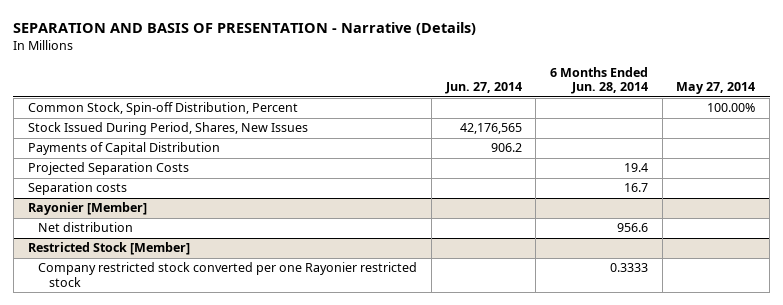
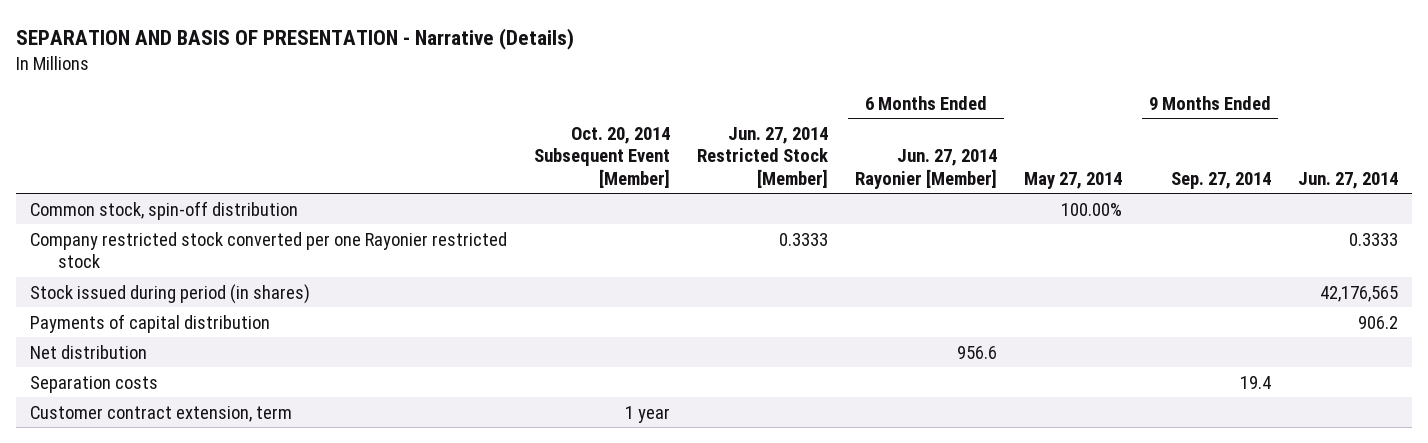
- | Jun. 27, 2014 | 6 Months Ended Jun. 28, 2014 | May 27, 2014
+ | Oct. 20, 2014 Subsequent Event [Member] | Jun. 27, 2014 Restricted Stock [Member] | 6 Months Ended Jun. 27, 2014 Rayonier [Member] | May 27, 2014 | 9 Months Ended Sep. 27, 2014 | Jun. 27, 2014
- Common Stock, Spin-off Distribution, Percent | | | 100.00%
- Stock Issued During Period, Shares, New Issues | 42,176,565 | |
- Payments of Capital Distribution | 906.2 | |
- Projected Separation Costs | | 19.4 |
+ Common stock, spin-off distribution | | | | 100.00% | |
+ Company restricted stock converted per one Rayonier restricted stock | | 0.3333 | | | | 0.3333
+ Stock issued during period (in shares) | | | | | | 42,176,565
+ Payments of capital distribution | | | | | | 906.2
+ Net distribution | | | 956.6 | | |
- Rayonier [Member]
- Net distribution | | 956.6 |
- Restricted Stock [Member]
- Company restricted stock converted per one Rayonier restricted stock | | 0.3333 |
+ Customer contract extension, term | 1 year | | | | |

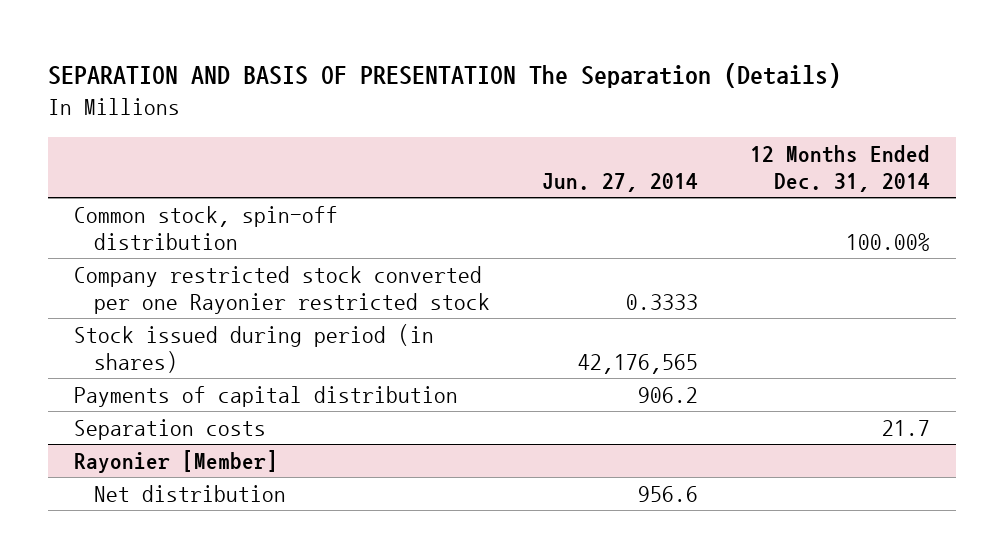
- SEPARATION AND BASIS OF PRESENTATION - Narrative (Details)
+ SEPARATION AND BASIS OF PRESENTATION The Separation (Details)
- | Oct. 20, 2014 Subsequent Event [Member] | Jun. 27, 2014 Restricted Stock [Member] | 6 Months Ended Jun. 27, 2014 Rayonier [Member] | May 27, 2014 | 9 Months Ended Sep. 27, 2014 | Jun. 27, 2014
+ | Jun. 27, 2014 | 12 Months Ended Dec. 31, 2014
- Net distribution | | | 956.6 | | |
- Customer contract extension, term | 1 year | | | | |
+ Rayonier [Member]
+ Net distribution | 956.6 |

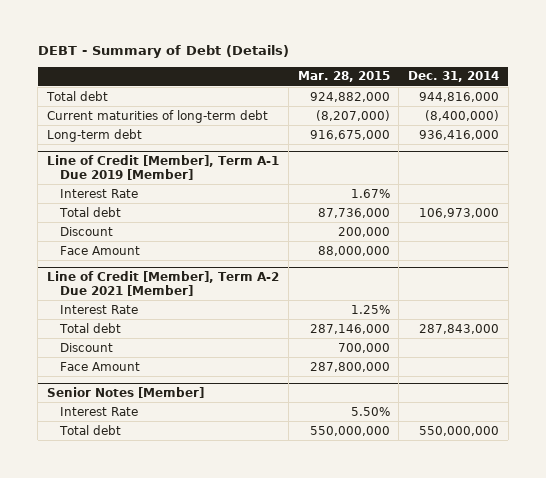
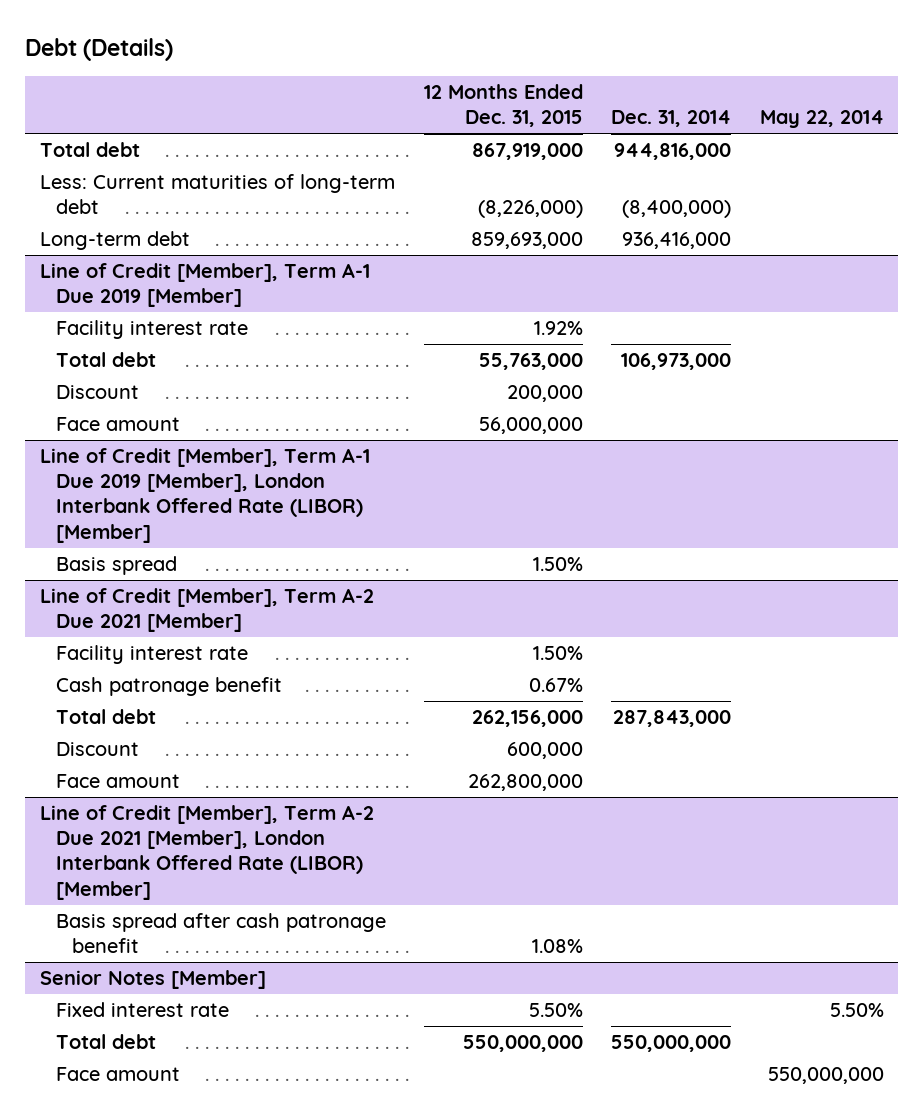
- DEBT - Summary of Debt (Details)
+ Debt (Details)
- | Mar. 28, 2015 | Dec. 31, 2014
+ | 12 Months Ended Dec. 31, 2015 | Dec. 31, 2014 | May 22, 2014
- Current maturities of long-term debt | (8,207,000) | (8,400,000)
+ Less: Current maturities of long-term debt | (8,226,000) | (8,400,000) |
@ Line of Credit [Member], Term A-1 Due 2019 [Member]
- Interest Rate | 1.67% |
+ Facility interest rate | 1.92% | |
- Face Amount | 88,000,000 |
+ Face amount | 56,000,000 | |
+ Line of Credit [Member], Term A-1 Due 2019 [Member], London Interbank Offered Rate (LIBOR) [Member]
+ Basis spread | 1.50% | |
@ Line of Credit [Member], Term A-2 Due 2021 [Member]
- Interest Rate | 1.25% |
+ Facility interest rate | 1.50% | |
+ Cash patronage benefit | 0.67% | |
- Face Amount | 287,800,000 |
+ Face amount | 262,800,000 | |
+ Line of Credit [Member], Term A-2 Due 2021 [Member], London Interbank Offered Rate (LIBOR) [Member]
+ Basis spread after cash patronage benefit | 1.08% | |
@ Senior Notes [Member]
- Interest Rate | 5.50% |
+ Fixed interest rate | 5.50% | | 5.50%
+ Face amount | | | 550,000,000

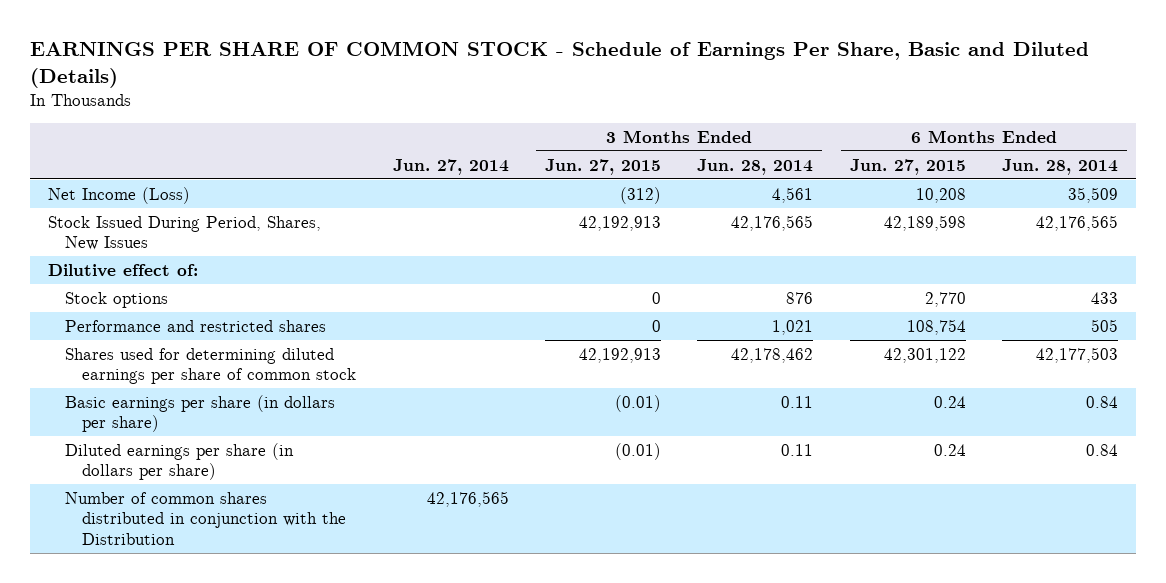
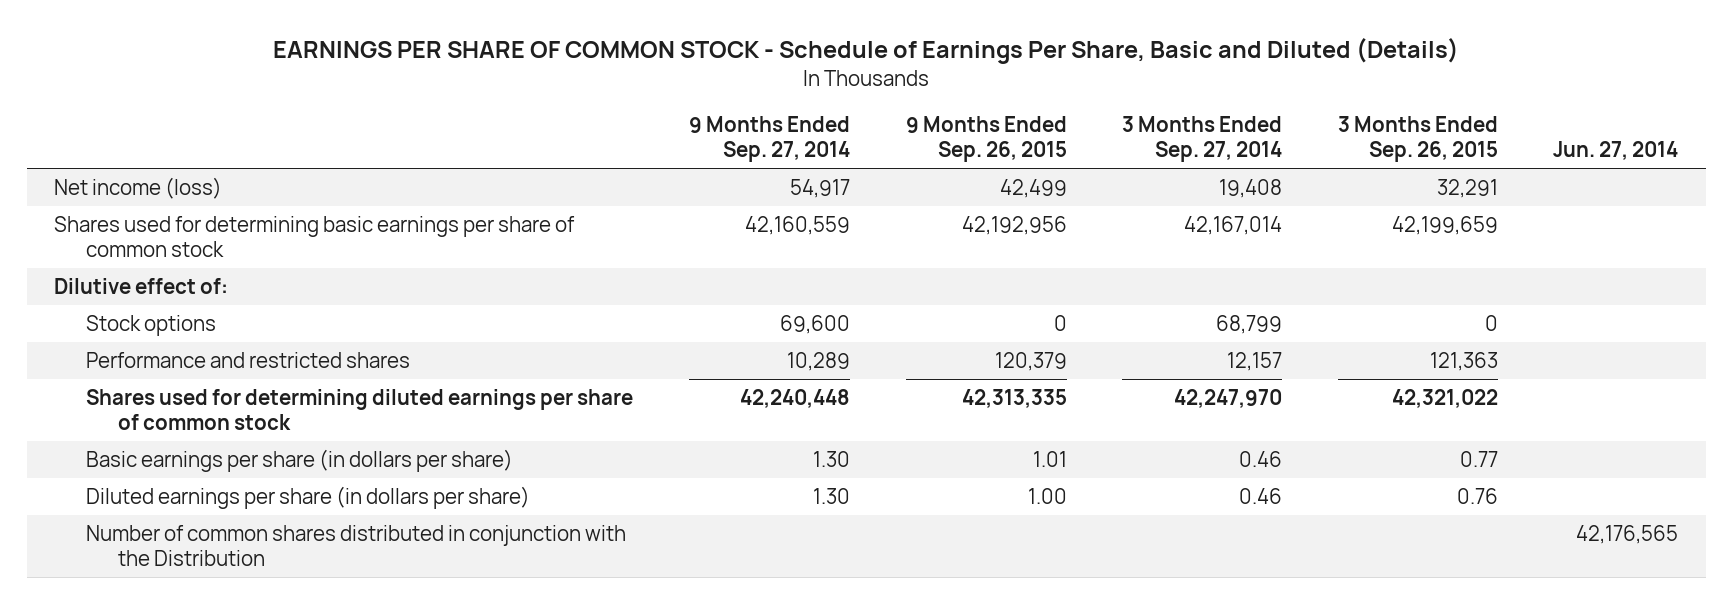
- | Jun. 27, 2014 | 3 Months Ended Jun. 27, 2015 | 3 Months Ended Jun. 28, 2014 | 6 Months Ended Jun. 27, 2015 | 6 Months Ended Jun. 28, 2014
+ | 9 Months Ended Sep. 27, 2014 | 9 Months Ended Sep. 26, 2015 | 3 Months Ended Sep. 27, 2014 | 3 Months Ended Sep. 26, 2015 | Jun. 27, 2014
- Net Income (Loss) | | (312) | 4,561 | 10,208 | 35,509
- Stock Issued During Period, Shares, New Issues | | 42,192,913 | 42,176,565 | 42,189,598 | 42,176,565
+ Net income (loss) | 54,917 | 42,499 | 19,408 | 32,291 |
+ Shares used for determining basic earnings per share of common stock | 42,160,559 | 42,192,956 | 42,167,014 | 42,199,659 |

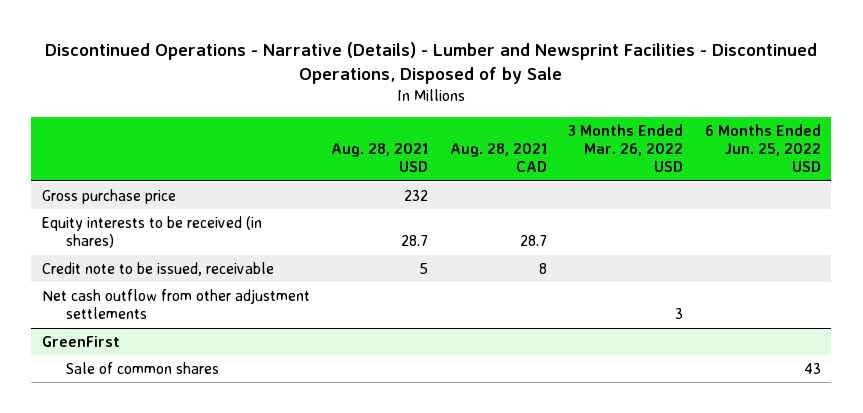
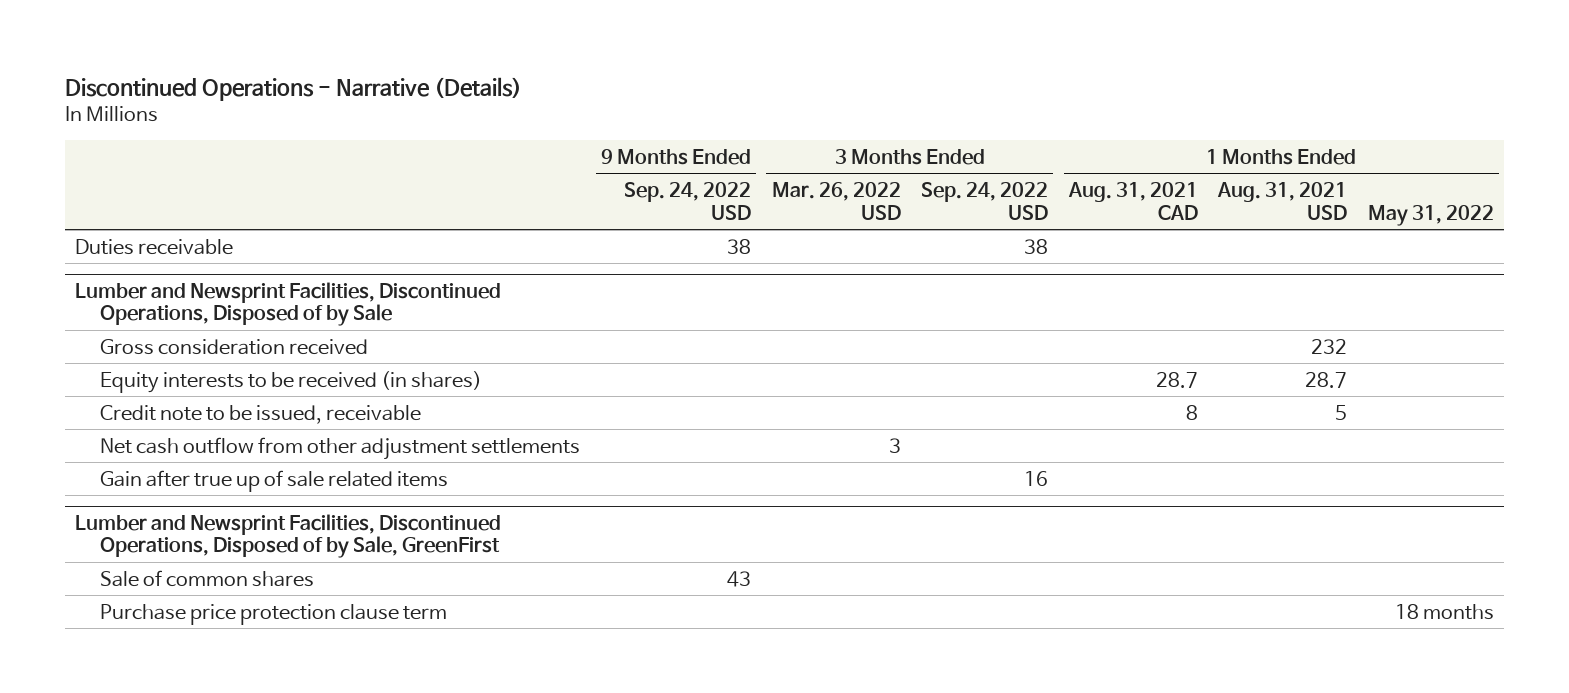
- Discontinued Operations - Narrative (Details) - Lumber and Newsprint Facilities - Discontinued Operations, Disposed of by Sale
+ Discontinued Operations - Narrative (Details)
- | Aug. 28, 2021 USD | Aug. 28, 2021 CAD | 3 Months Ended Mar. 26, 2022 USD | 6 Months Ended Jun. 25, 2022 USD
+ | 9 Months Ended Sep. 24, 2022 USD | 3 Months Ended Mar. 26, 2022 USD | 3 Months Ended Sep. 24, 2022 USD | 1 Months Ended Aug. 31, 2021 CAD | 1 Months Ended Aug. 31, 2021 USD | 1 Months Ended May 31, 2022
- Gross purchase price | 232 | | |
- Equity interests to be received (in shares) | 28.7 | 28.7 | |
- Credit note to be issued, receivable | 5 | 8 | |
- Net cash outflow from other adjustment settlements | | | 3 |
- GreenFirst
+ Duties receivable | 38 | | 38 | | |
+ Lumber and Newsprint Facilities, Discontinued Operations, Disposed of by Sale
+ Gross consideration received | | | | | 232 |
+ Equity interests to be received (in shares) | | | | 28.7 | 28.7 |
+ Credit note to be issued, receivable | | | | 8 | 5 |
+ Net cash outflow from other adjustment settlements | | 3 | | | |
+ Gain after true up of sale related items | | | 16 | | |
+ Lumber and Newsprint Facilities, Discontinued Operations, Disposed of by Sale, GreenFirst
+ Purchase price protection clause term | | | | | | 18 months

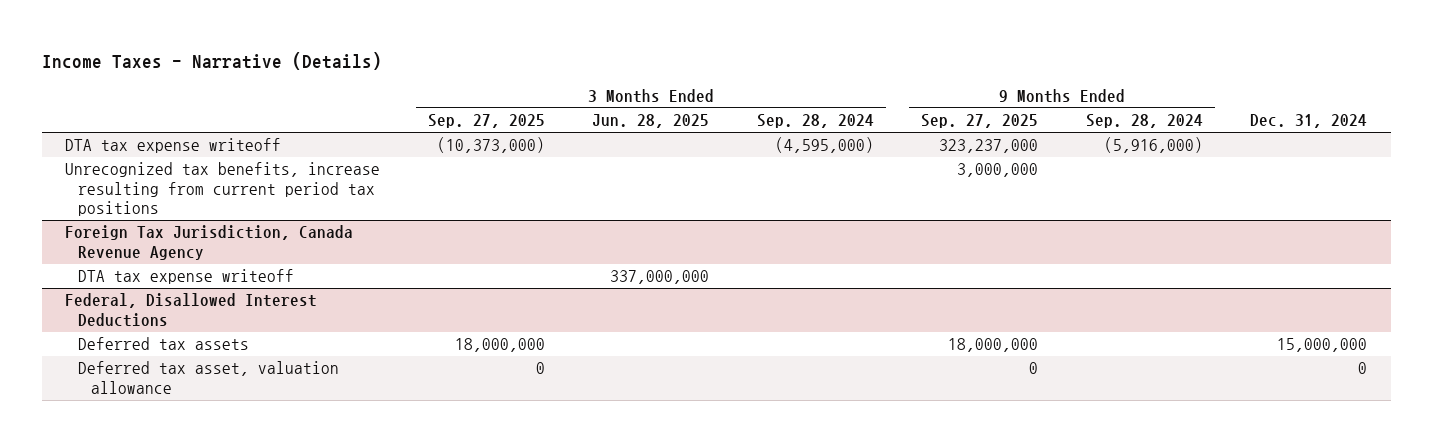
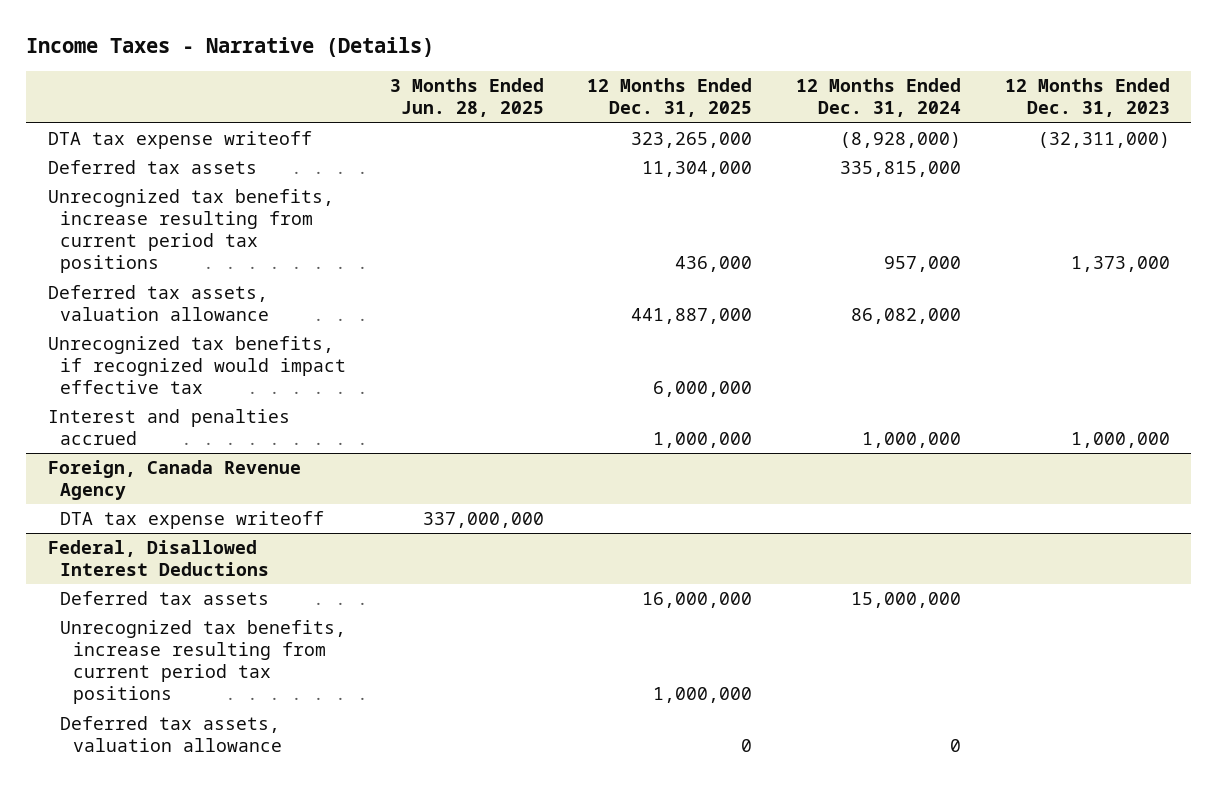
- | 3 Months Ended Sep. 27, 2025 | 3 Months Ended Jun. 28, 2025 | 3 Months Ended Sep. 28, 2024 | 9 Months Ended Sep. 27, 2025 | 9 Months Ended Sep. 28, 2024 | Dec. 31, 2024
+ | 3 Months Ended Jun. 28, 2025 | 12 Months Ended Dec. 31, 2025 | 12 Months Ended Dec. 31, 2024 | 12 Months Ended Dec. 31, 2023
+ Deferred tax assets | | 11,304,000 | 335,815,000 |
- Foreign Tax Jurisdiction, Canada Revenue Agency
+ Deferred tax assets, valuation allowance | | 441,887,000 | 86,082,000 |
+ Unrecognized tax benefits, if recognized would impact effective tax | | 6,000,000 | |
+ Interest and penalties accrued | | 1,000,000 | 1,000,000 | 1,000,000
+ Foreign, Canada Revenue Agency
@ Federal, Disallowed Interest Deductions
- Deferred tax asset, valuation allowance | 0 | | | 0 | | 0
+ Unrecognized tax benefits, increase resulting from current period tax positions | | 1,000,000 | |
+ Deferred tax assets, valuation allowance | | 0 | 0 |

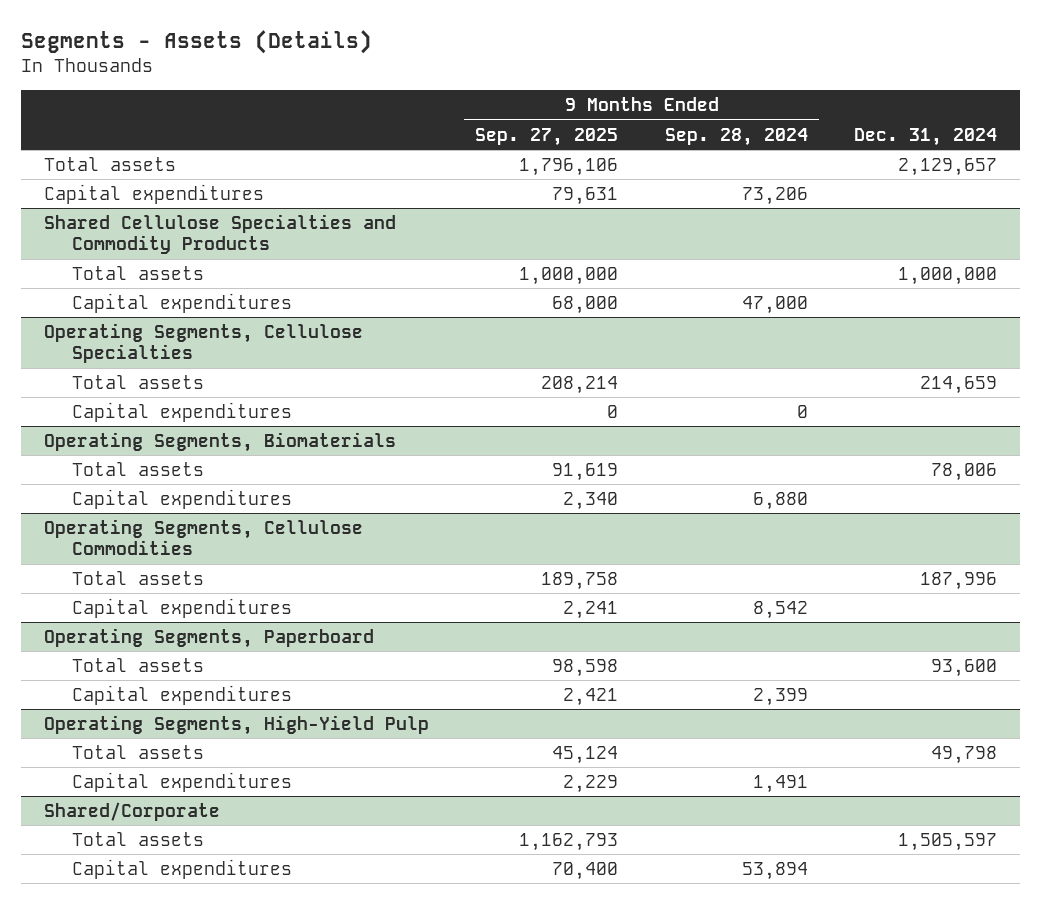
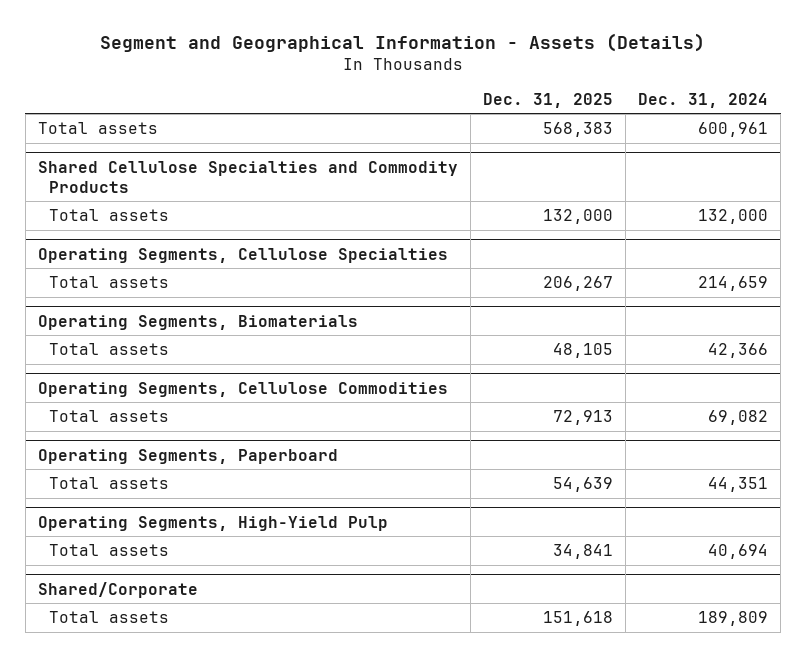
- Segments - Assets (Details)
+ Segment and Geographical Information - Assets (Details)
- | 9 Months Ended Sep. 27, 2025 | 9 Months Ended Sep. 28, 2024 | Dec. 31, 2024
+ | Dec. 31, 2025 | Dec. 31, 2024
- Total assets | 1,796,106 | | 2,129,657
- Capital expenditures | 79,631 | 73,206 |
+ Total assets | 568,383 | 600,961
@ Shared Cellulose Specialties and Commodity Products
- Total assets | 1,000,000 | | 1,000,000
- Capital expenditures | 68,000 | 47,000 |
+ Total assets | 132,000 | 132,000
@ Operating Segments, Cellulose Specialties
- Capital expenditures | 0 | 0 |
@ Operating Segments, Biomaterials
- Total assets | 91,619 | | 78,006
- Capital expenditures | 2,340 | 6,880 |
+ Total assets | 48,105 | 42,366
@ Operating Segments, Cellulose Commodities
- Total assets | 189,758 | | 187,996
- Capital expenditures | 2,241 | 8,542 |
+ Total assets | 72,913 | 69,082
@ Operating Segments, Paperboard
- Total assets | 98,598 | | 93,600
- Capital expenditures | 2,421 | 2,399 |
+ Total assets | 54,639 | 44,351
@ Operating Segments, High-Yield Pulp
- Total assets | 45,124 | | 49,798
- Capital expenditures | 2,229 | 1,491 |
+ Total assets | 34,841 | 40,694
@ Shared/Corporate
- Total assets | 1,162,793 | | 1,505,597
- Capital expenditures | 70,400 | 53,894 |
+ Total assets | 151,618 | 189,809

